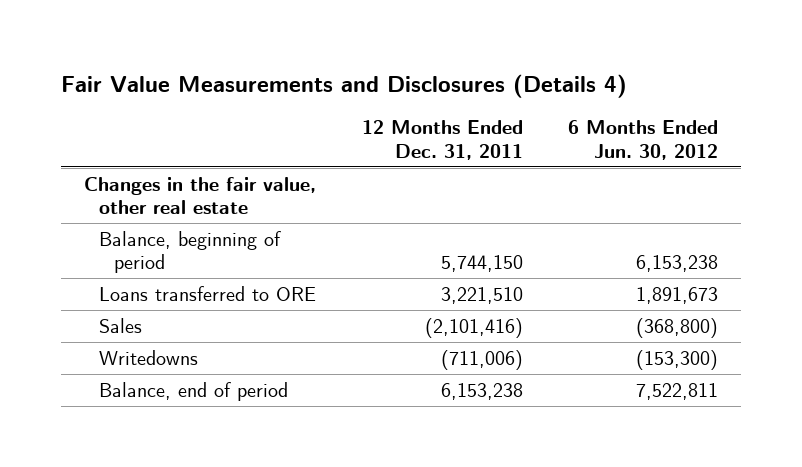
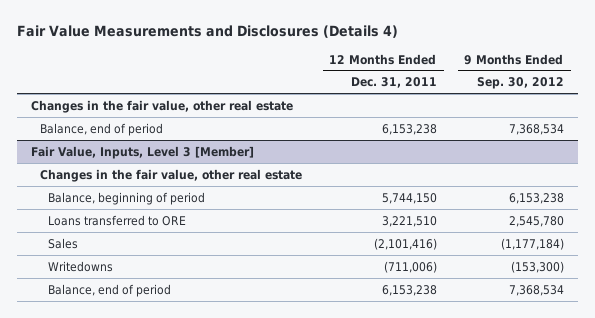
- | 12 Months Ended Dec. 31, 2011 | 6 Months Ended Jun. 30, 2012
+ | 12 Months Ended Dec. 31, 2011 | 9 Months Ended Sep. 30, 2012
+ Balance, end of period | 6,153,238 | 7,368,534
+ Fair Value, Inputs, Level 3 [Member]
+ Changes in the fair value, other real estate

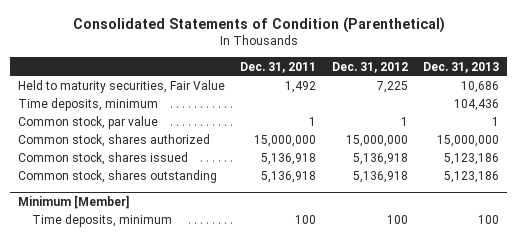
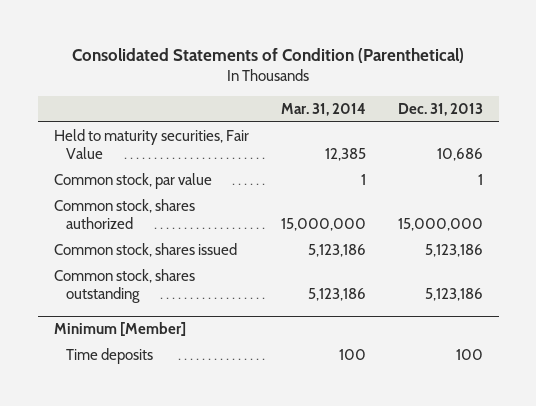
- | Dec. 31, 2011 | Dec. 31, 2012 | Dec. 31, 2013
+ | Mar. 31, 2014 | Dec. 31, 2013
- Time deposits, minimum | | | 104,436
@ Minimum [Member]
- Time deposits, minimum | 100 | 100 | 100
+ Time deposits | 100 | 100

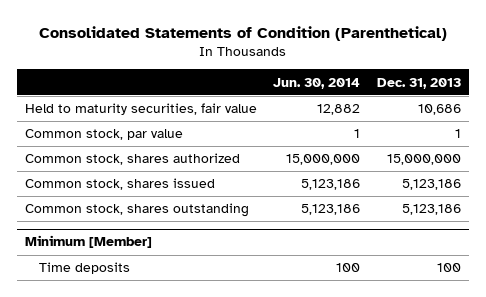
- | Mar. 31, 2014 | Dec. 31, 2013
+ | Jun. 30, 2014 | Dec. 31, 2013
- Held to maturity securities, Fair Value | 12,385 | 10,686
+ Held to maturity securities, fair value | 12,882 | 10,686

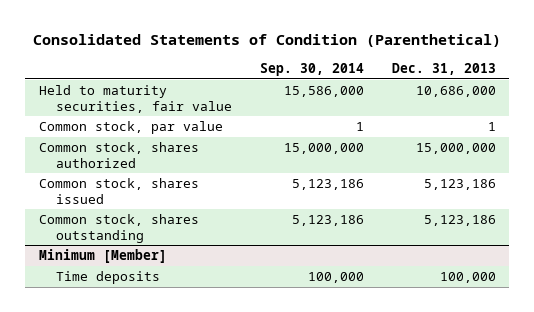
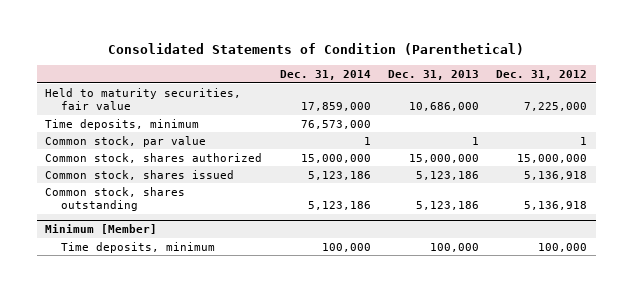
- | Sep. 30, 2014 | Dec. 31, 2013
+ | Dec. 31, 2014 | Dec. 31, 2013 | Dec. 31, 2012
+ Time deposits, minimum | 76,573,000 | |
@ Minimum [Member]
- Time deposits | 100,000 | 100,000
+ Time deposits, minimum | 100,000 | 100,000 | 100,000

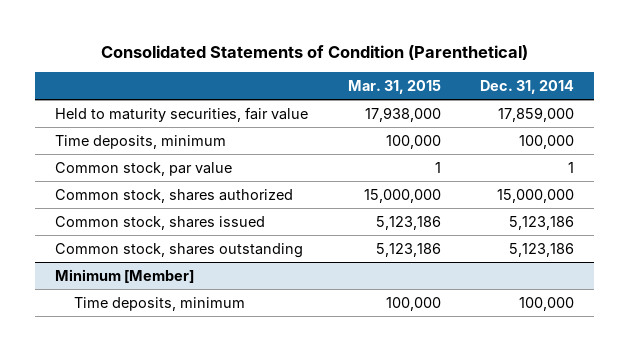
- | Dec. 31, 2014 | Dec. 31, 2013 | Dec. 31, 2012
+ | Mar. 31, 2015 | Dec. 31, 2014
- Time deposits, minimum | 76,573,000 | |
+ Time deposits, minimum | 100,000 | 100,000

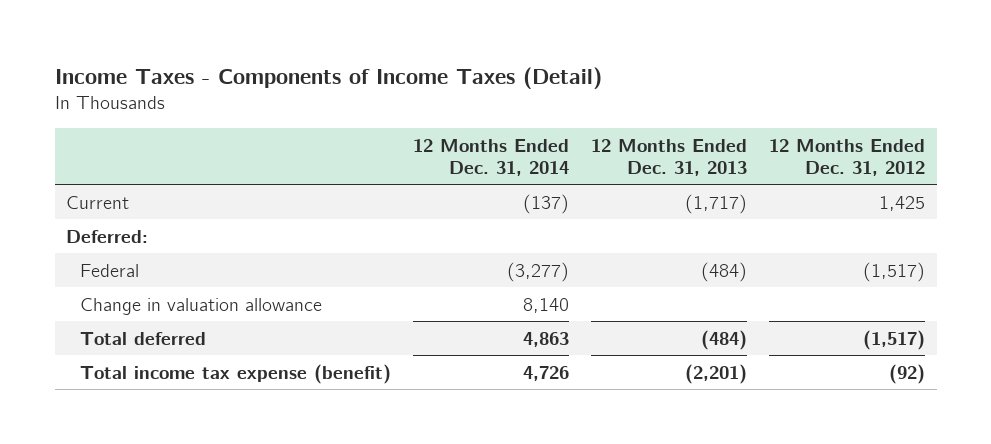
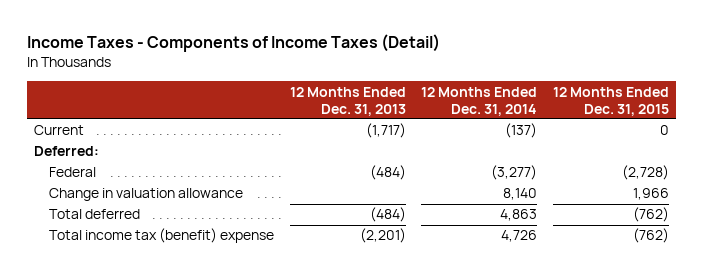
- | 12 Months Ended Dec. 31, 2014 | 12 Months Ended Dec. 31, 2013 | 12 Months Ended Dec. 31, 2012
+ | 12 Months Ended Dec. 31, 2013 | 12 Months Ended Dec. 31, 2014 | 12 Months Ended Dec. 31, 2015
- Total income tax expense (benefit) | 4,726 | (2,201) | (92)
+ Total income tax (benefit) expense | (2,201) | 4,726 | (762)

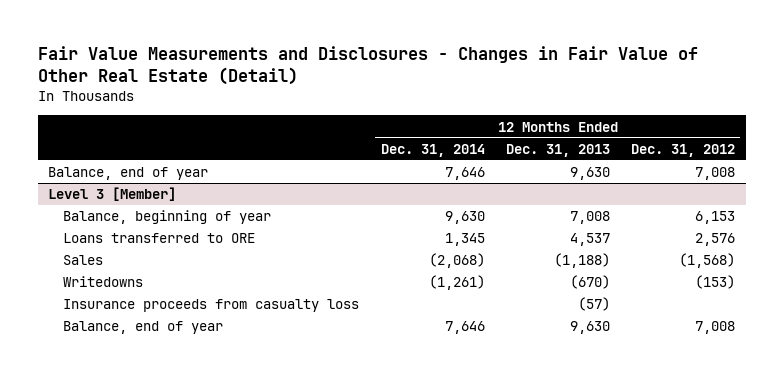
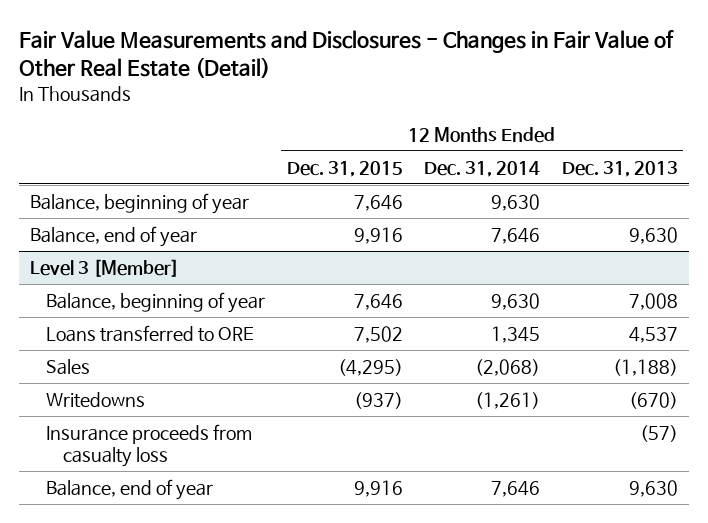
- | 12 Months Ended Dec. 31, 2014 | 12 Months Ended Dec. 31, 2013 | 12 Months Ended Dec. 31, 2012
+ | 12 Months Ended Dec. 31, 2015 | 12 Months Ended Dec. 31, 2014 | 12 Months Ended Dec. 31, 2013
+ Balance, beginning of year | 7,646 | 9,630 |

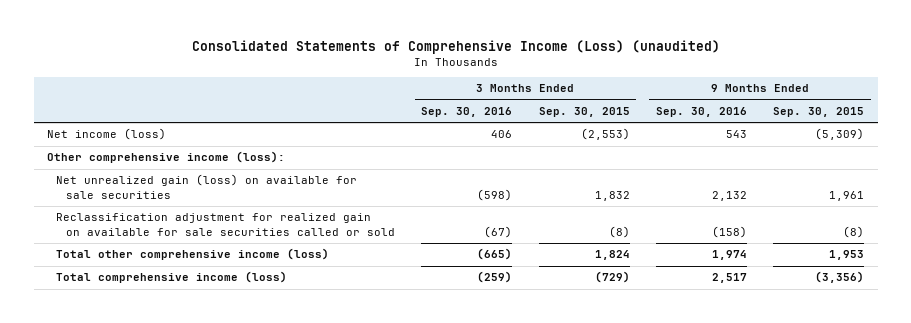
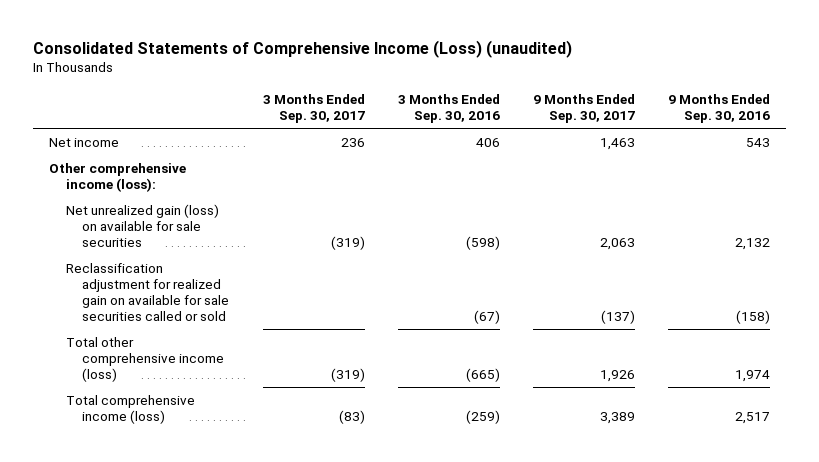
- | 3 Months Ended Sep. 30, 2016 | 3 Months Ended Sep. 30, 2015 | 9 Months Ended Sep. 30, 2016 | 9 Months Ended Sep. 30, 2015
+ | 3 Months Ended Sep. 30, 2017 | 3 Months Ended Sep. 30, 2016 | 9 Months Ended Sep. 30, 2017 | 9 Months Ended Sep. 30, 2016
- Net income (loss) | 406 | (2,553) | 543 | (5,309)
+ Net income | 236 | 406 | 1,463 | 543

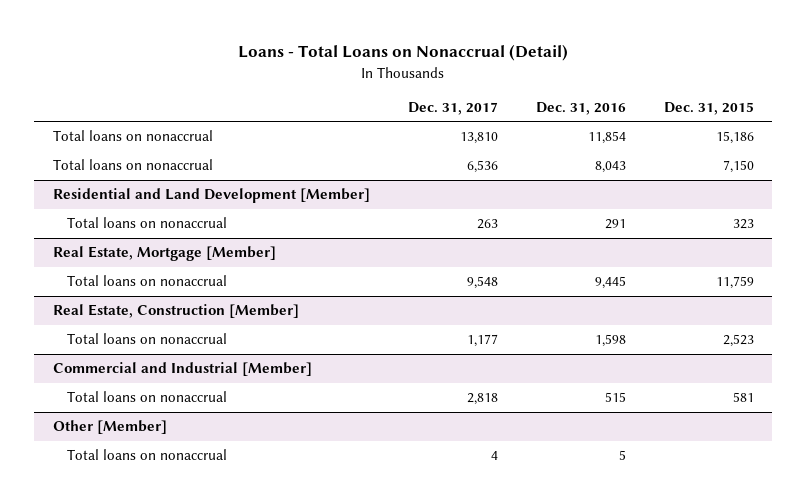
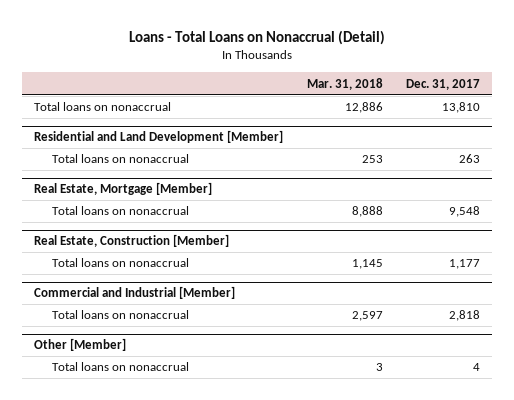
- | Dec. 31, 2017 | Dec. 31, 2016 | Dec. 31, 2015
+ | Mar. 31, 2018 | Dec. 31, 2017
- Total loans on nonaccrual | 6,536 | 8,043 | 7,150

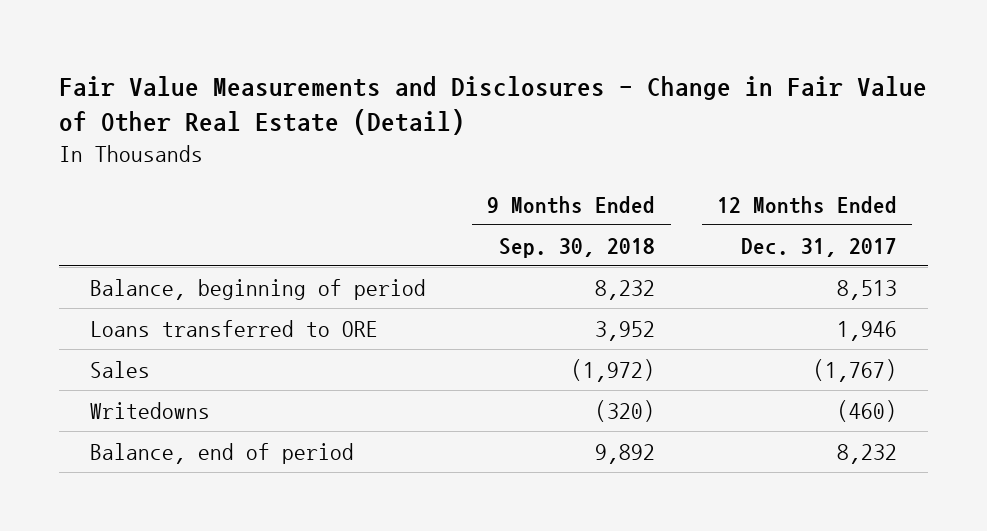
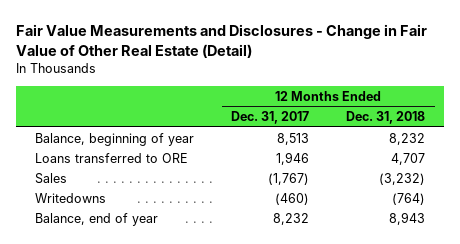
- | 9 Months Ended Sep. 30, 2018 | 12 Months Ended Dec. 31, 2017
+ | 12 Months Ended Dec. 31, 2017 | 12 Months Ended Dec. 31, 2018
- Balance, beginning of period | 8,232 | 8,513
+ Balance, beginning of year | 8,513 | 8,232
- Balance, end of period | 9,892 | 8,232
+ Balance, end of year | 8,232 | 8,943

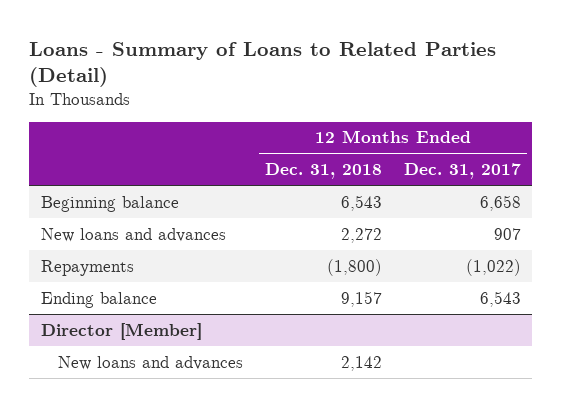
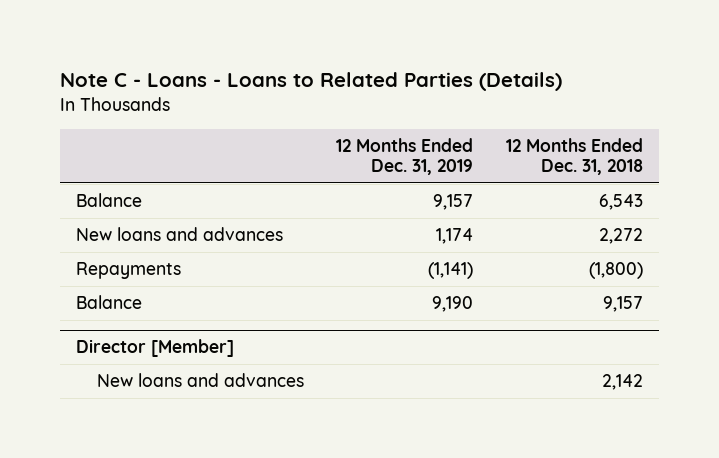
- Loans - Summary of Loans to Related Parties (Detail)
+ Note C - Loans - Loans to Related Parties (Details)
- | 12 Months Ended Dec. 31, 2018 | 12 Months Ended Dec. 31, 2017
+ | 12 Months Ended Dec. 31, 2019 | 12 Months Ended Dec. 31, 2018
- Beginning balance | 6,543 | 6,658
+ Balance | 9,157 | 6,543
- Ending balance | 9,157 | 6,543
+ Balance | 9,190 | 9,157

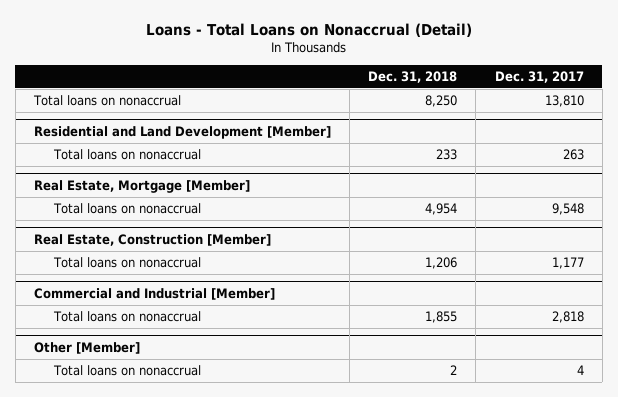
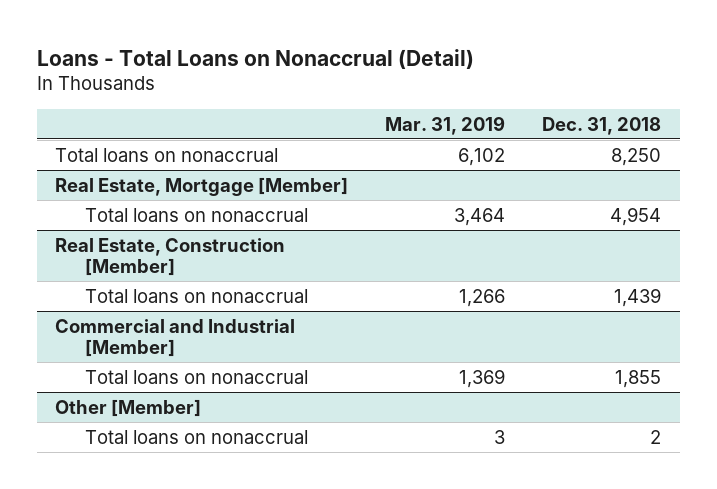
- | Dec. 31, 2018 | Dec. 31, 2017
+ | Mar. 31, 2019 | Dec. 31, 2018
- Residential and Land Development [Member]
- Total loans on nonaccrual | 233 | 263
@ Real Estate, Construction [Member]
- Total loans on nonaccrual | 1,206 | 1,177
+ Total loans on nonaccrual | 1,266 | 1,439

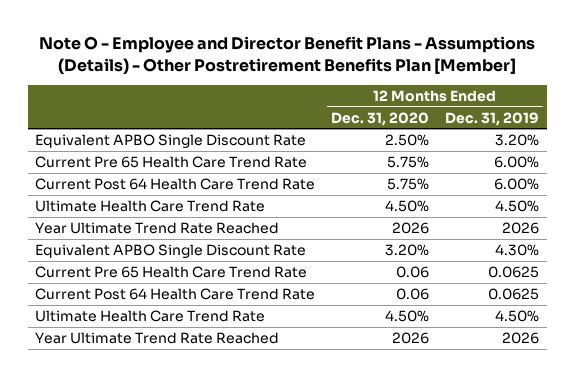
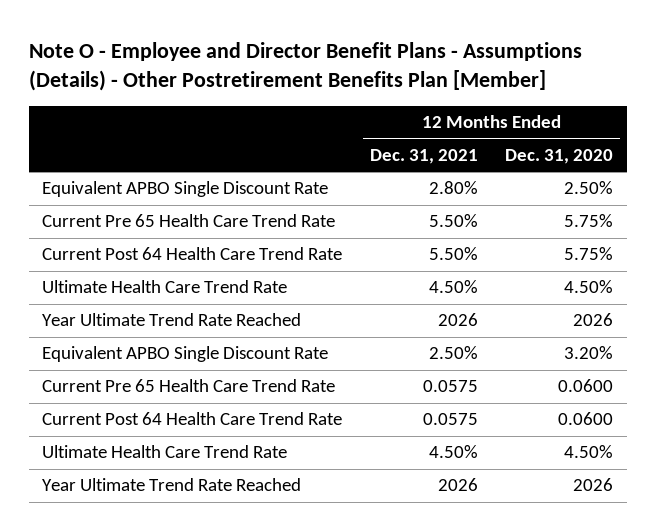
- | 12 Months Ended Dec. 31, 2020 | 12 Months Ended Dec. 31, 2019
+ | 12 Months Ended Dec. 31, 2021 | 12 Months Ended Dec. 31, 2020
- Current Pre 65 Health Care Trend Rate | 0.06 | 0.0625
- Current Post 64 Health Care Trend Rate | 0.06 | 0.0625
+ Current Pre 65 Health Care Trend Rate | 0.0575 | 0.0600
+ Current Post 64 Health Care Trend Rate | 0.0575 | 0.0600

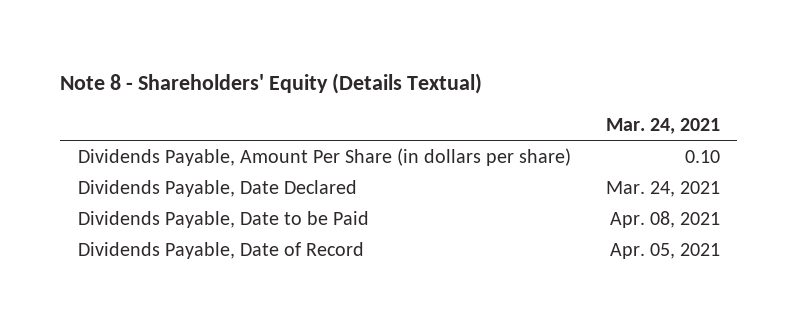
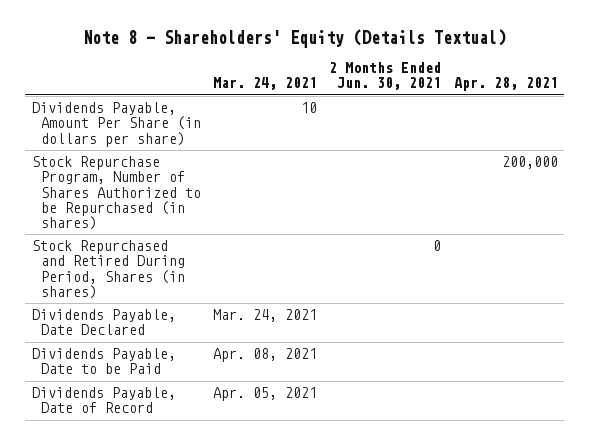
- | Mar. 24, 2021
+ | Mar. 24, 2021 | 2 Months Ended Jun. 30, 2021 | Apr. 28, 2021
- Dividends Payable, Amount Per Share (in dollars per share) | 0.10
+ Dividends Payable, Amount Per Share (in dollars per share) | 10 | |
+ Stock Repurchase Program, Number of Shares Authorized to be Repurchased (in shares) | | | 200,000
+ Stock Repurchased and Retired During Period, Shares (in shares) | | 0 |

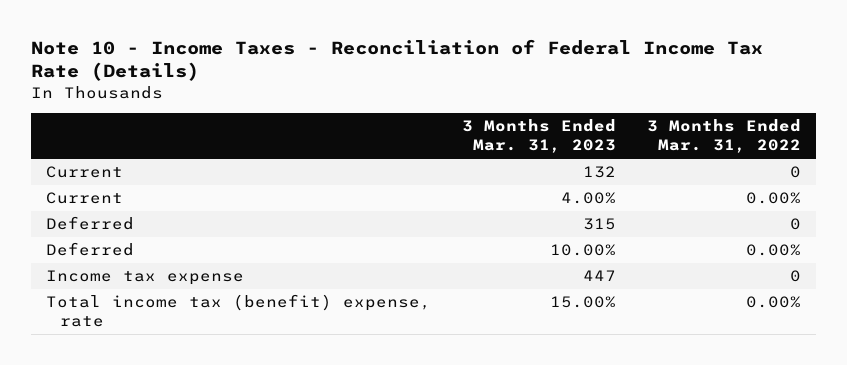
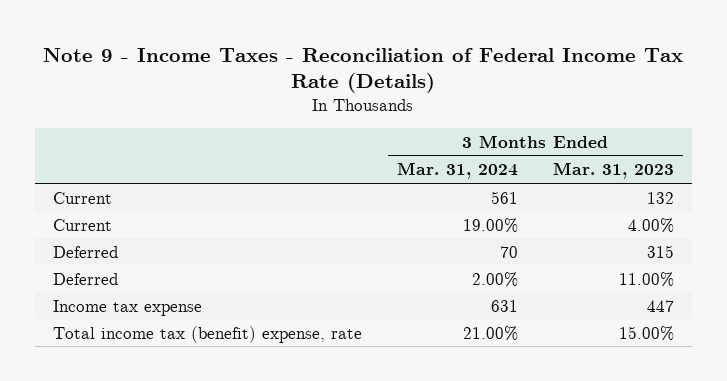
- Note 10 - Income Taxes - Reconciliation of Federal Income Tax Rate (Details)
+ Note 9 - Income Taxes - Reconciliation of Federal Income Tax Rate (Details)
- | 3 Months Ended Mar. 31, 2023 | 3 Months Ended Mar. 31, 2022
+ | 3 Months Ended Mar. 31, 2024 | 3 Months Ended Mar. 31, 2023
- Deferred | 10.00% | 0.00%
+ Deferred | 2.00% | 11.00%

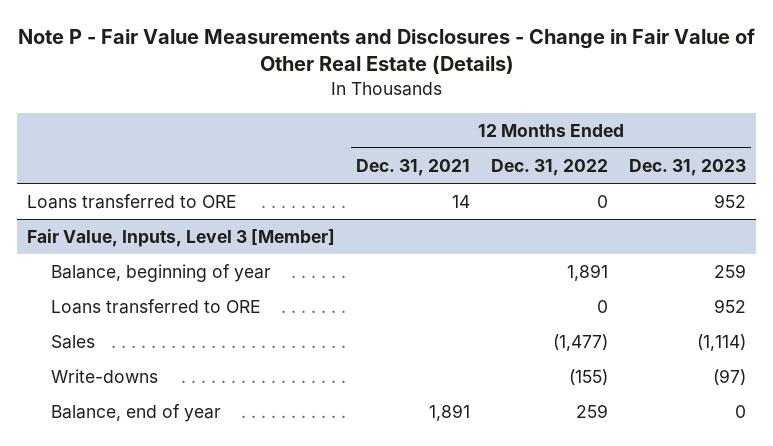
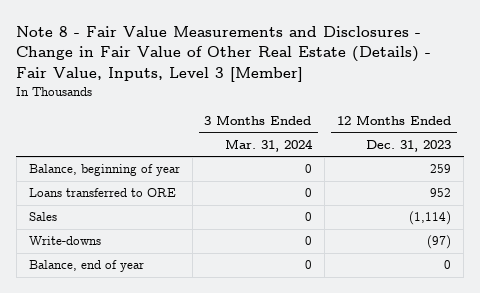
- Note P - Fair Value Measurements and Disclosures - Change in Fair Value of Other Real Estate (Details)
+ Note 8 - Fair Value Measurements and Disclosures - Change in Fair Value of Other Real Estate (Details) - Fair Value, Inputs, Level 3 [Member]
- | 12 Months Ended Dec. 31, 2021 | 12 Months Ended Dec. 31, 2022 | 12 Months Ended Dec. 31, 2023
+ | 3 Months Ended Mar. 31, 2024 | 12 Months Ended Dec. 31, 2023
- Loans transferred to ORE | 14 | 0 | 952
- Fair Value, Inputs, Level 3 [Member]

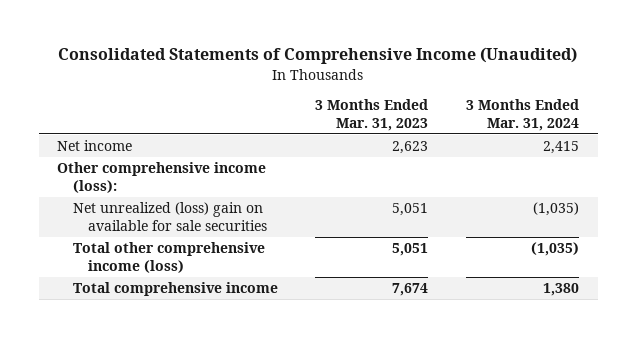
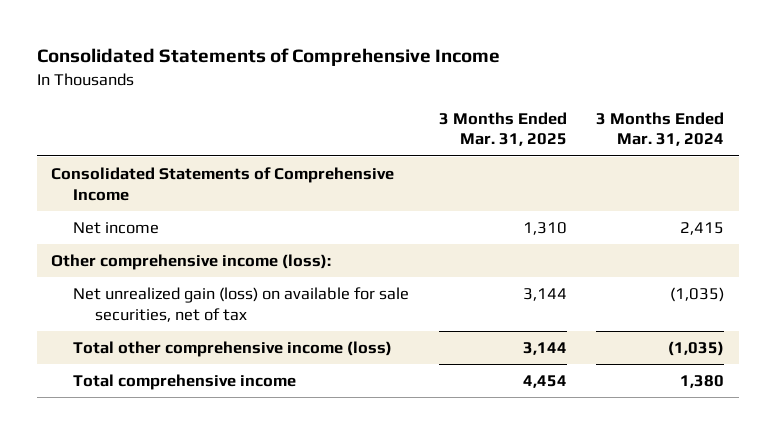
- Consolidated Statements of Comprehensive Income (Unaudited)
+ Consolidated Statements of Comprehensive Income
- | 3 Months Ended Mar. 31, 2023 | 3 Months Ended Mar. 31, 2024
+ | 3 Months Ended Mar. 31, 2025 | 3 Months Ended Mar. 31, 2024
+ Consolidated Statements of Comprehensive Income
- Net unrealized (loss) gain on available for sale securities | 5,051 | (1,035)
+ Net unrealized gain (loss) on available for sale securities, net of tax | 3,144 | (1,035)

